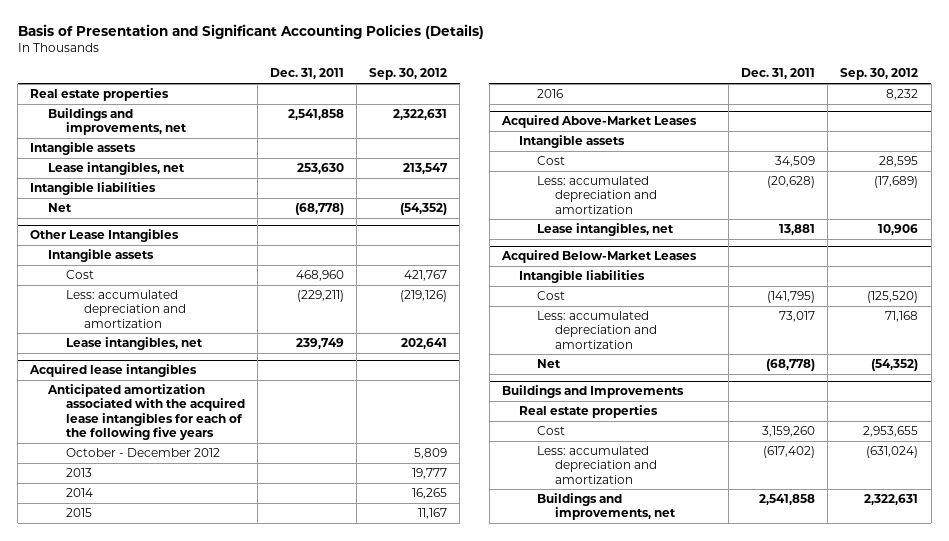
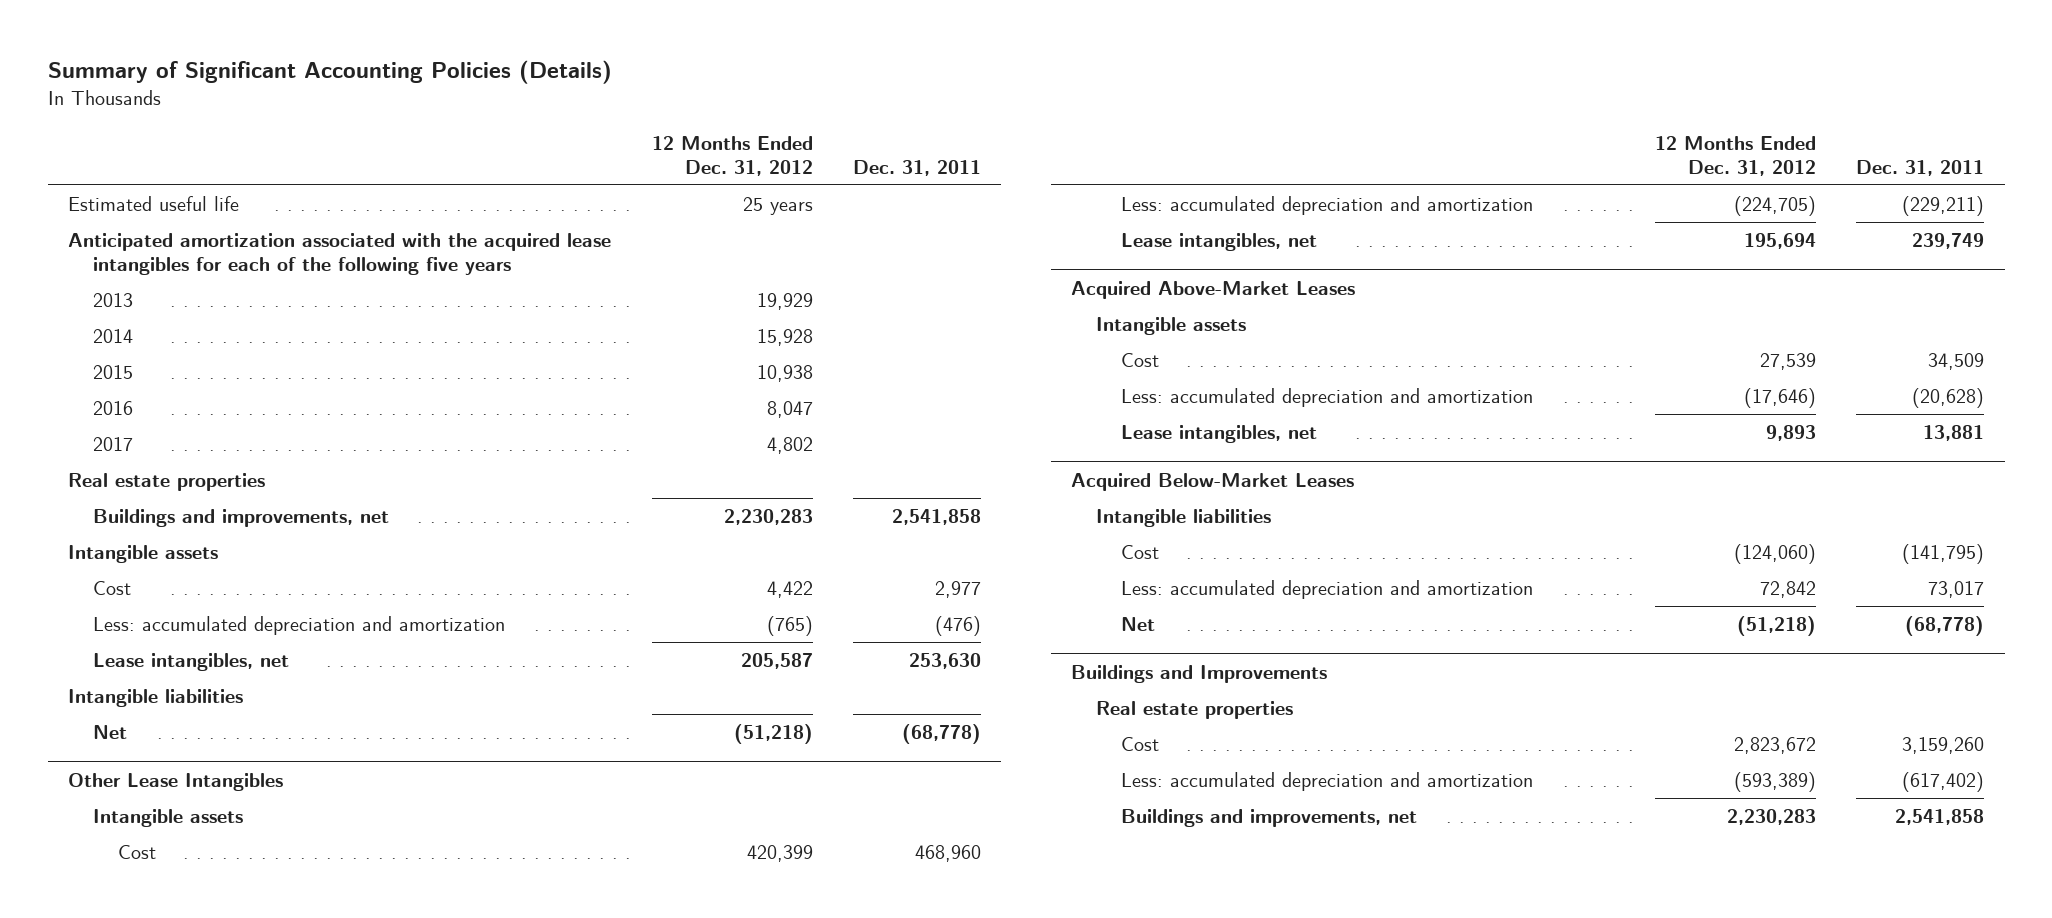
- Basis of Presentation and Significant Accounting Policies (Details)
+ Summary of Significant Accounting Policies (Details)
- | Dec. 31, 2011 | Sep. 30, 2012
+ | 12 Months Ended Dec. 31, 2012 | Dec. 31, 2011
+ Estimated useful life | 25 years |
+ Anticipated amortization associated with the acquired lease intangibles for each of the following five years
+ 2013 | 19,929 |
+ 2014 | 15,928 |
+ 2015 | 10,938 |
+ 2016 | 8,047 |
+ 2017 | 4,802 |
+ Cost | 4,422 | 2,977
+ Less: accumulated depreciation and amortization | (765) | (476)
- Acquired lease intangibles
- Anticipated amortization associated with the acquired lease intangibles for each of the following five years
- October - December 2012 | | 5,809
- 2013 | | 19,777
- 2014 | | 16,265
- 2015 | | 11,167
- 2016 | | 8,232

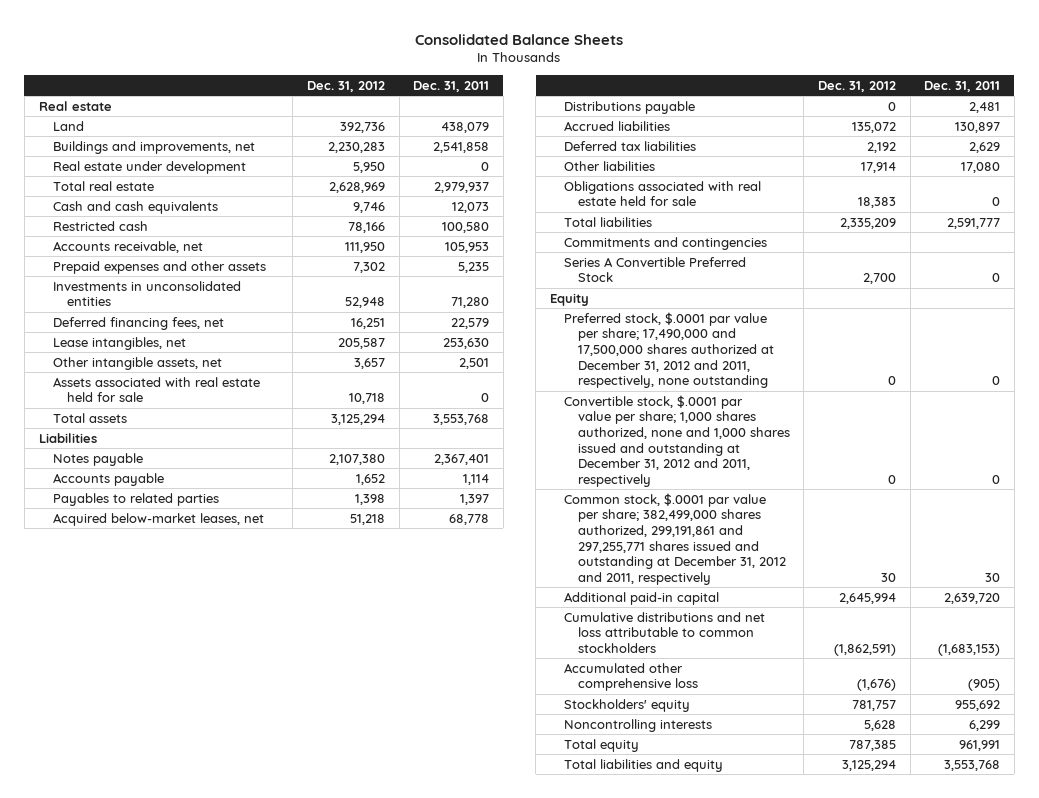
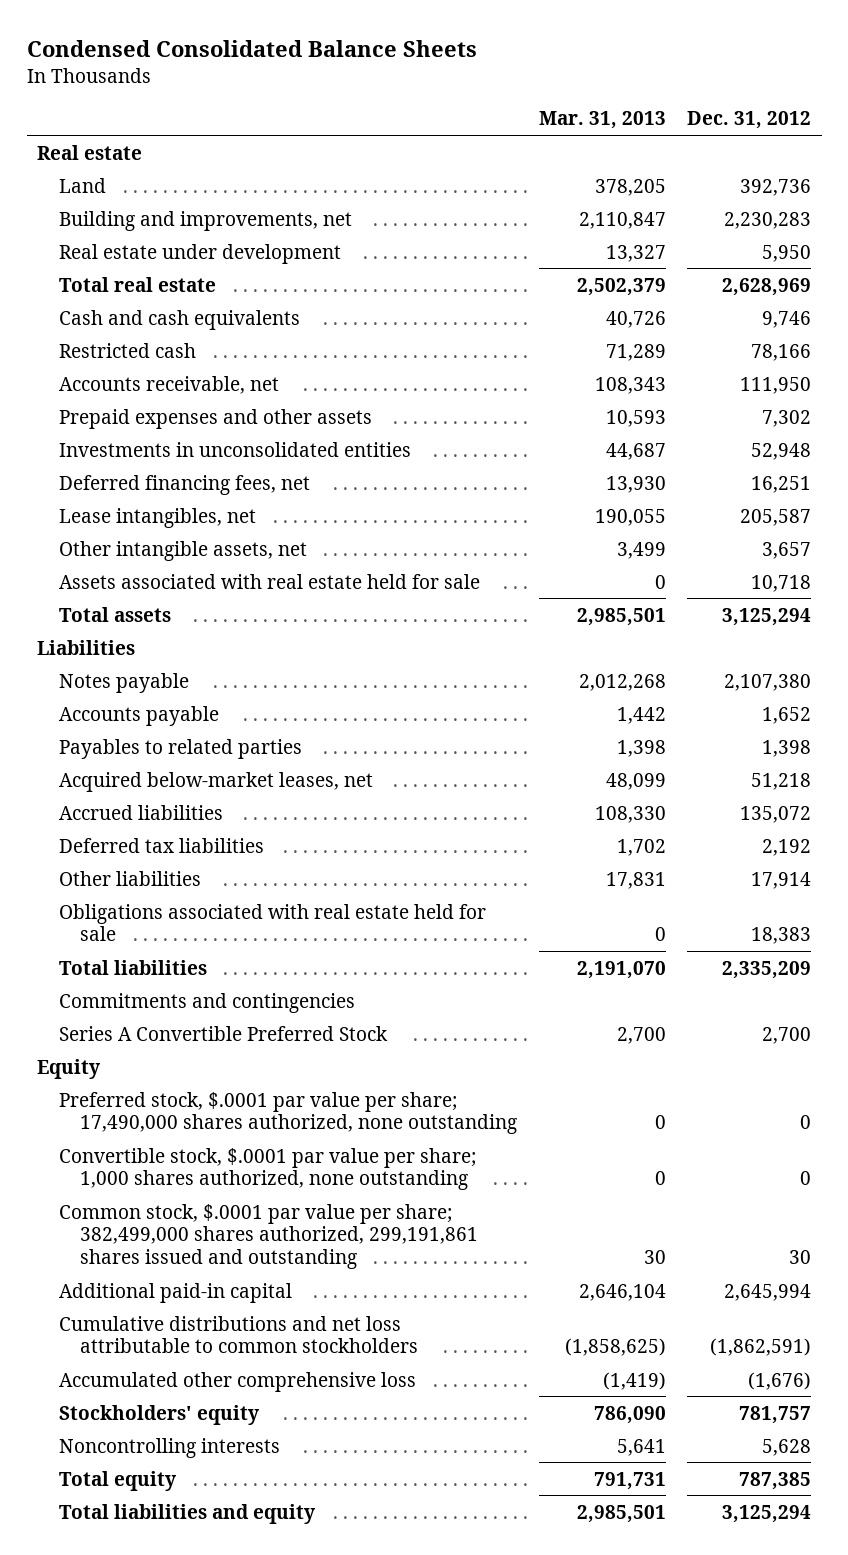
- Consolidated Balance Sheets
+ Condensed Consolidated Balance Sheets
- | Dec. 31, 2012 | Dec. 31, 2011
+ | Mar. 31, 2013 | Dec. 31, 2012
- Buildings and improvements, net | 2,230,283 | 2,541,858
+ Building and improvements, net | 2,110,847 | 2,230,283
- Distributions payable | 0 | 2,481
- Preferred stock, $.0001 par value per share; 17,490,000 and 17,500,000 shares authorized at December 31, 2012 and 2011, respectively, none outstanding | 0 | 0
- Convertible stock, $.0001 par value per share; 1,000 shares authorized, none and 1,000 shares issued and outstanding at December 31, 2012 and 2011, respectively | 0 | 0
- Common stock, $.0001 par value per share; 382,499,000 shares authorized, 299,191,861 and 297,255,771 shares issued and outstanding at December 31, 2012 and 2011, respectively | 30 | 30
+ Preferred stock, $.0001 par value per share; 17,490,000 shares authorized, none outstanding | 0 | 0
+ Convertible stock, $.0001 par value per share; 1,000 shares authorized, none outstanding | 0 | 0
+ Common stock, $.0001 par value per share; 382,499,000 shares authorized, 299,191,861 shares issued and outstanding | 30 | 30

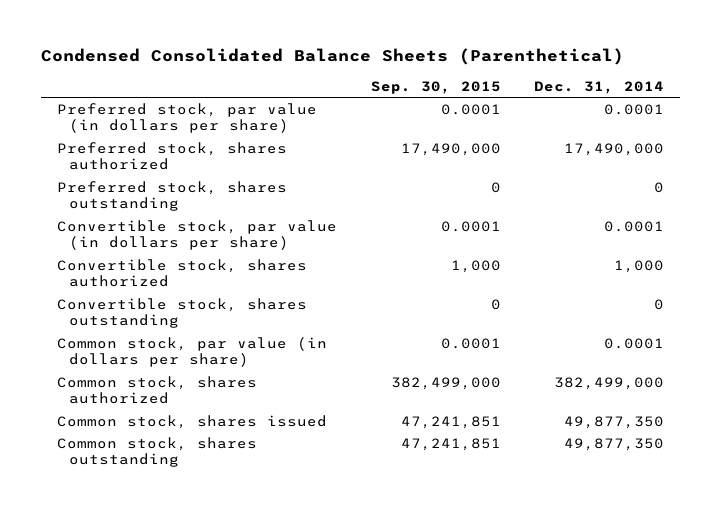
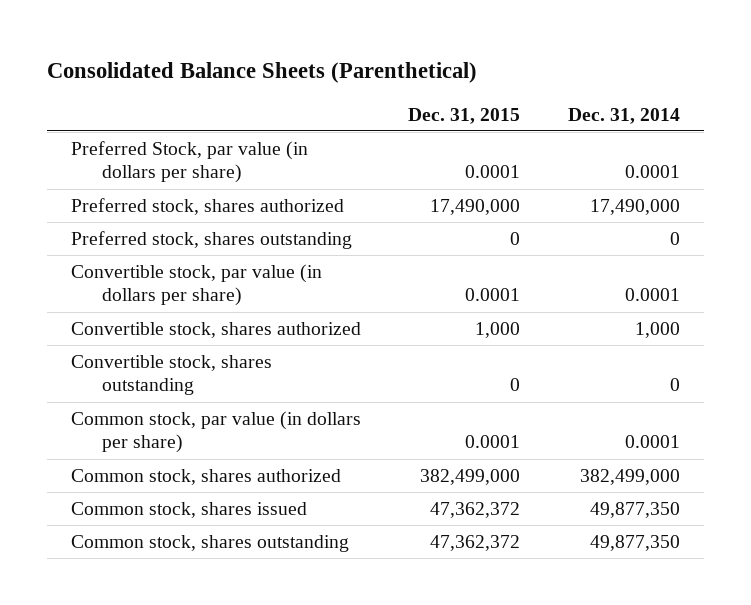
- Condensed Consolidated Balance Sheets (Parenthetical)
+ Consolidated Balance Sheets (Parenthetical)
- | Sep. 30, 2015 | Dec. 31, 2014
+ | Dec. 31, 2015 | Dec. 31, 2014
- Preferred stock, par value (in dollars per share) | 0.0001 | 0.0001
+ Preferred Stock, par value (in dollars per share) | 0.0001 | 0.0001

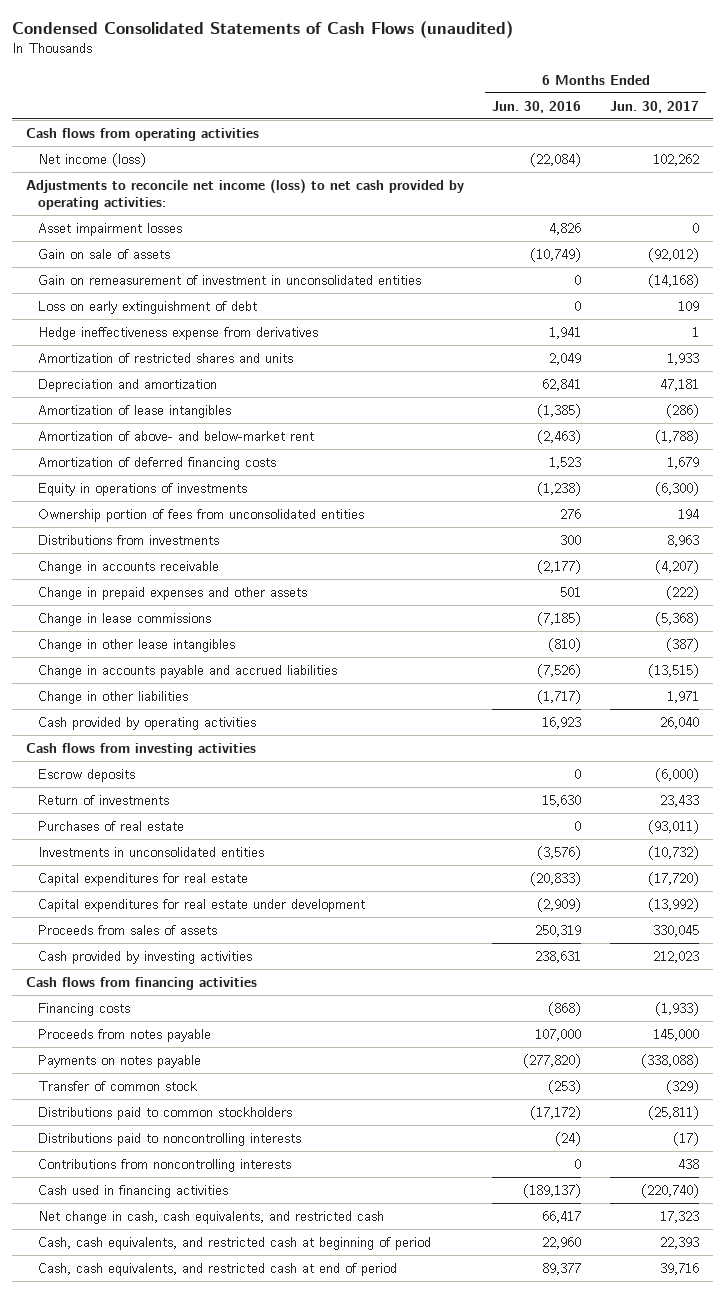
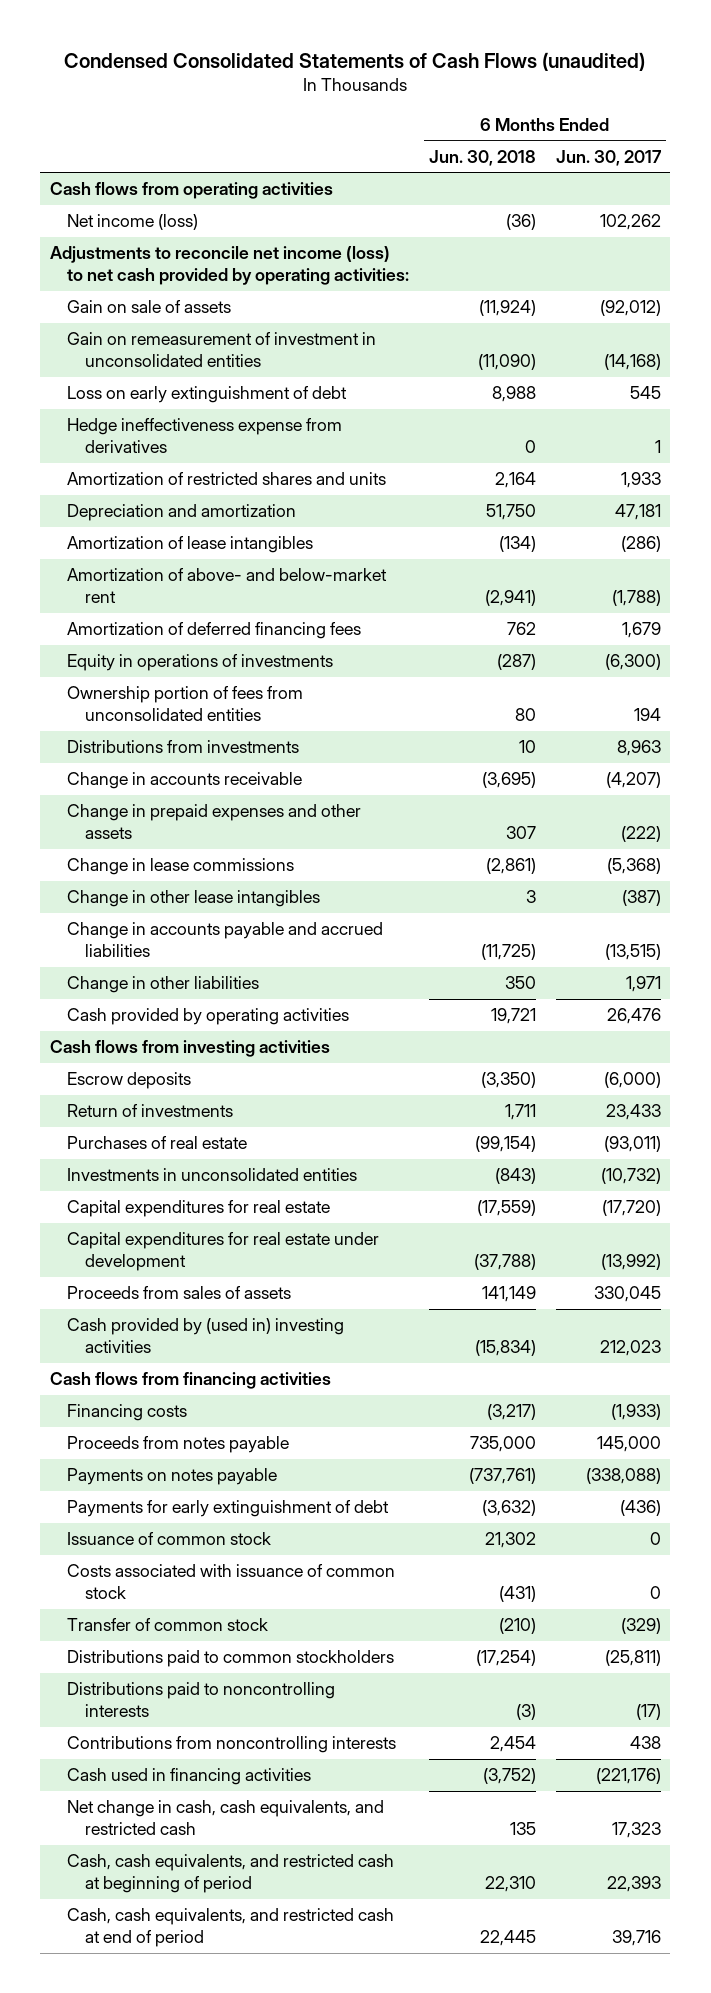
- | 6 Months Ended Jun. 30, 2016 | 6 Months Ended Jun. 30, 2017
+ | 6 Months Ended Jun. 30, 2018 | 6 Months Ended Jun. 30, 2017
- Asset impairment losses | 4,826 | 0
- Loss on early extinguishment of debt | 0 | 109
+ Loss on early extinguishment of debt | 8,988 | 545
- Amortization of deferred financing costs | 1,523 | 1,679
+ Amortization of deferred financing fees | 762 | 1,679
- Cash provided by operating activities | 16,923 | 26,040
+ Cash provided by operating activities | 19,721 | 26,476
- Cash provided by investing activities | 238,631 | 212,023
+ Cash provided by (used in) investing activities | (15,834) | 212,023
+ Payments for early extinguishment of debt | (3,632) | (436)
+ Issuance of common stock | 21,302 | 0
+ Costs associated with issuance of common stock | (431) | 0
- Cash used in financing activities | (189,137) | (220,740)
+ Cash used in financing activities | (3,752) | (221,176)

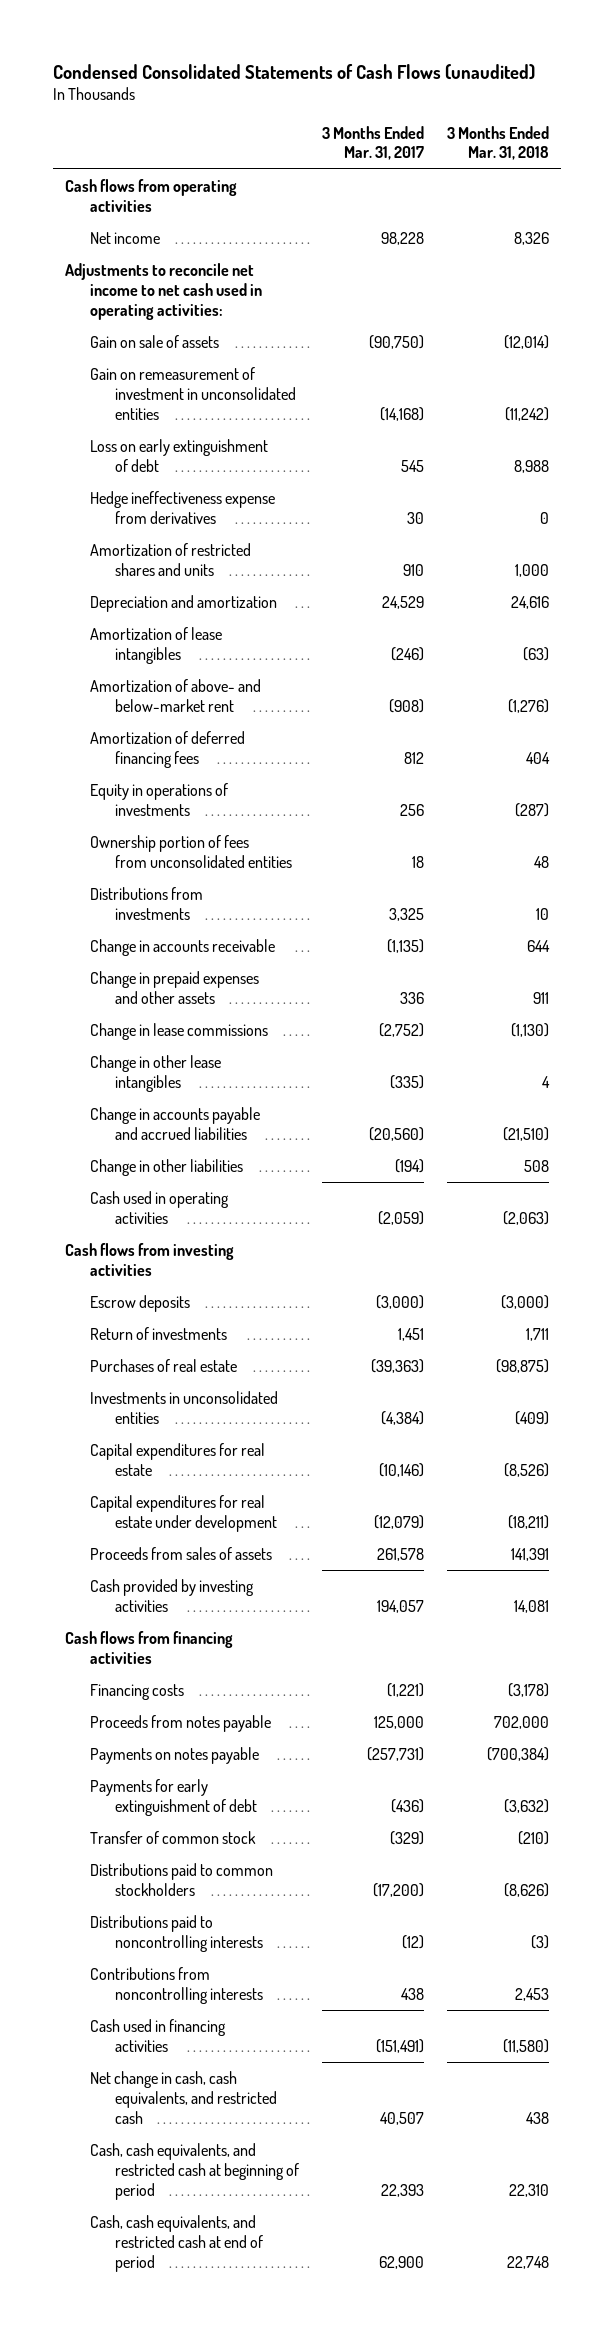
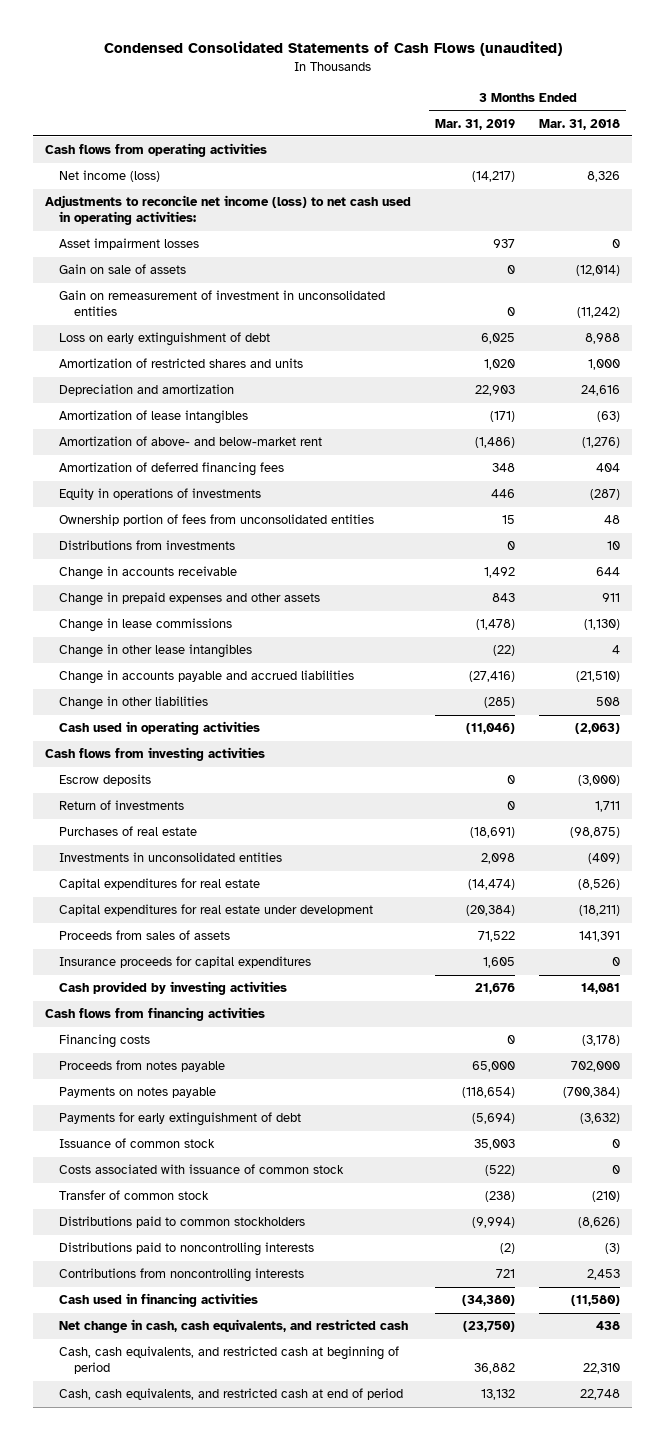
- | 3 Months Ended Mar. 31, 2017 | 3 Months Ended Mar. 31, 2018
+ | 3 Months Ended Mar. 31, 2019 | 3 Months Ended Mar. 31, 2018
- Net income | 98,228 | 8,326
- Adjustments to reconcile net income to net cash used in operating activities:
+ Net income (loss) | (14,217) | 8,326
+ Adjustments to reconcile net income (loss) to net cash used in operating activities:
+ Asset impairment losses | 937 | 0
- Hedge ineffectiveness expense from derivatives | 30 | 0
+ Insurance proceeds for capital expenditures | 1,605 | 0
+ Issuance of common stock | 35,003 | 0
+ Costs associated with issuance of common stock | (522) | 0

